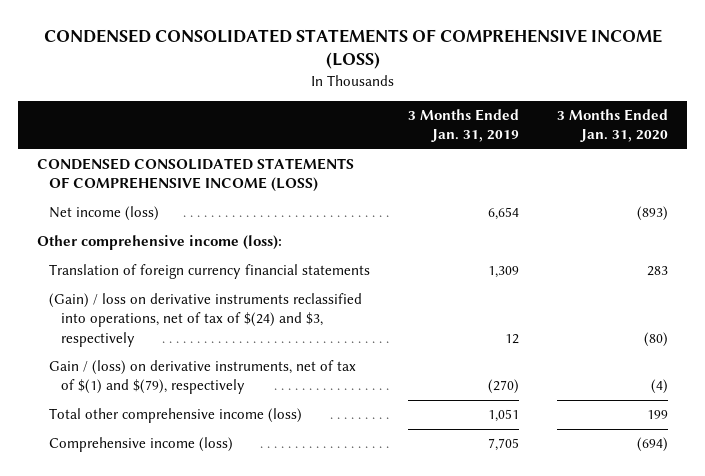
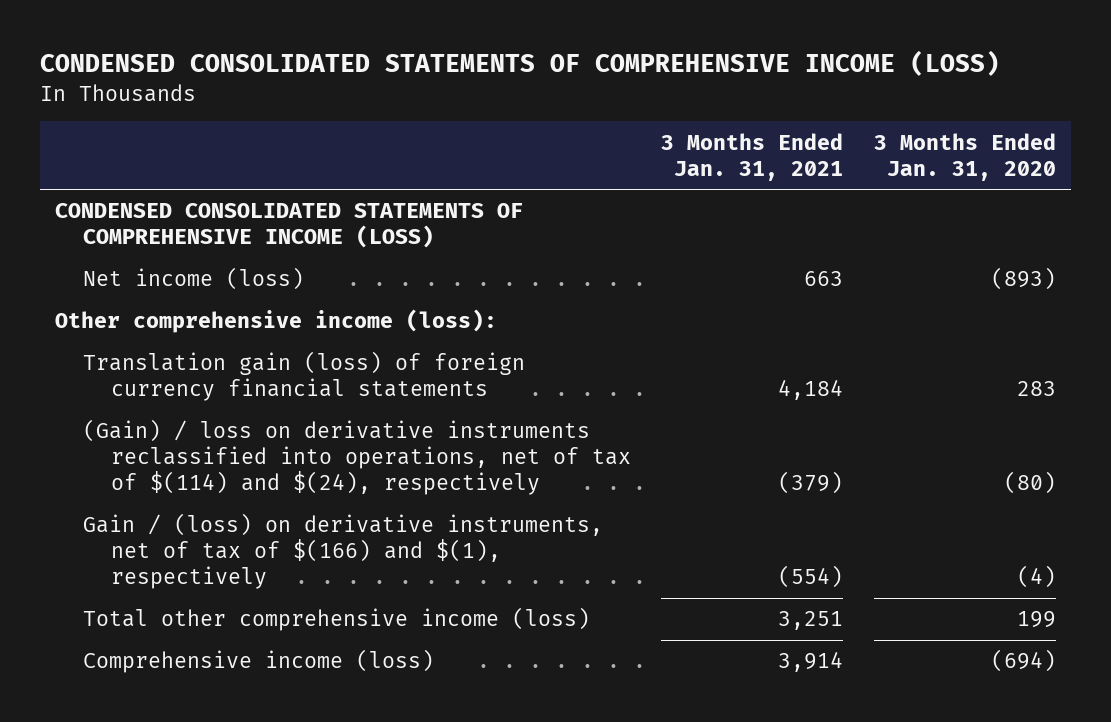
- | 3 Months Ended Jan. 31, 2019 | 3 Months Ended Jan. 31, 2020
+ | 3 Months Ended Jan. 31, 2021 | 3 Months Ended Jan. 31, 2020
- Translation of foreign currency financial statements | 1,309 | 283
- (Gain) / loss on derivative instruments reclassified into operations, net of tax of $(24) and $3, respectively | 12 | (80)
- Gain / (loss) on derivative instruments, net of tax of $(1) and $(79), respectively | (270) | (4)
+ Translation gain (loss) of foreign currency financial statements | 4,184 | 283
+ (Gain) / loss on derivative instruments reclassified into operations, net of tax of $(114) and $(24), respectively | (379) | (80)
+ Gain / (loss) on derivative instruments, net of tax of $(166) and $(1), respectively | (554) | (4)

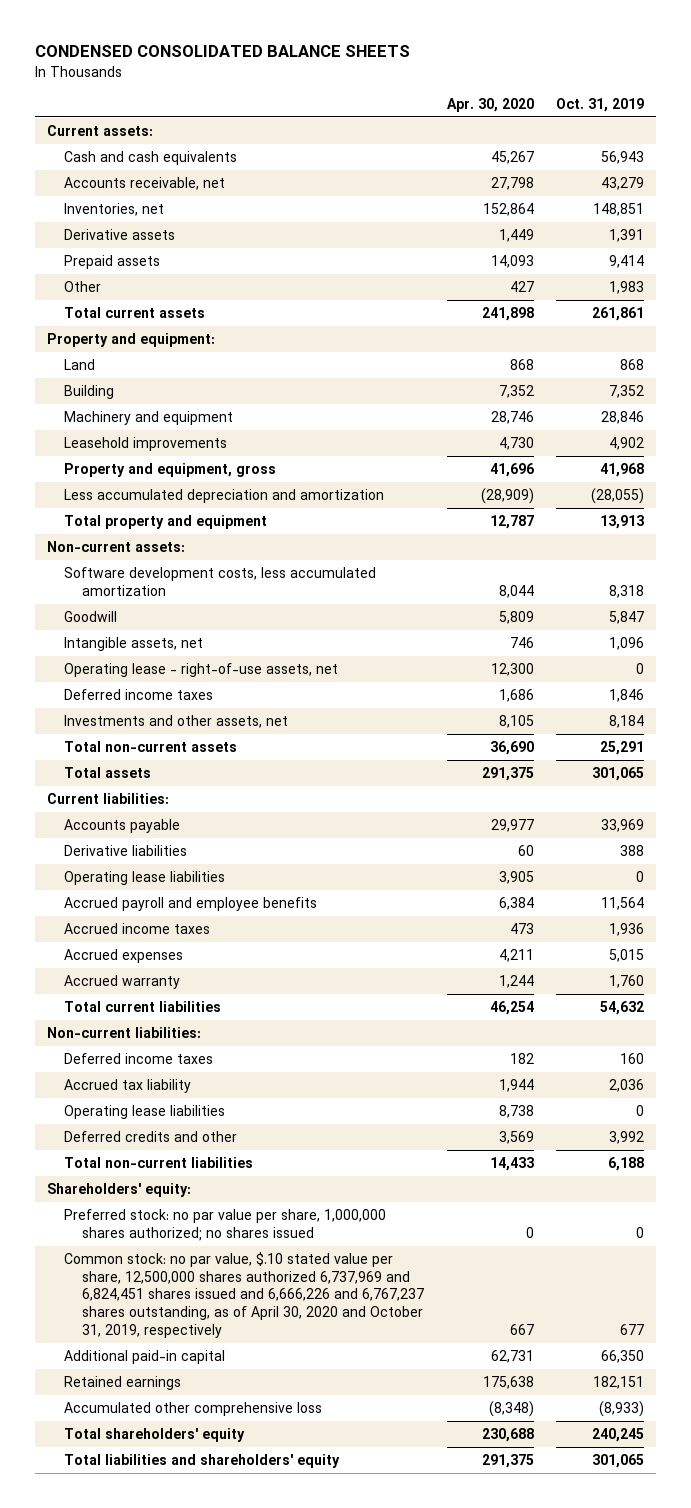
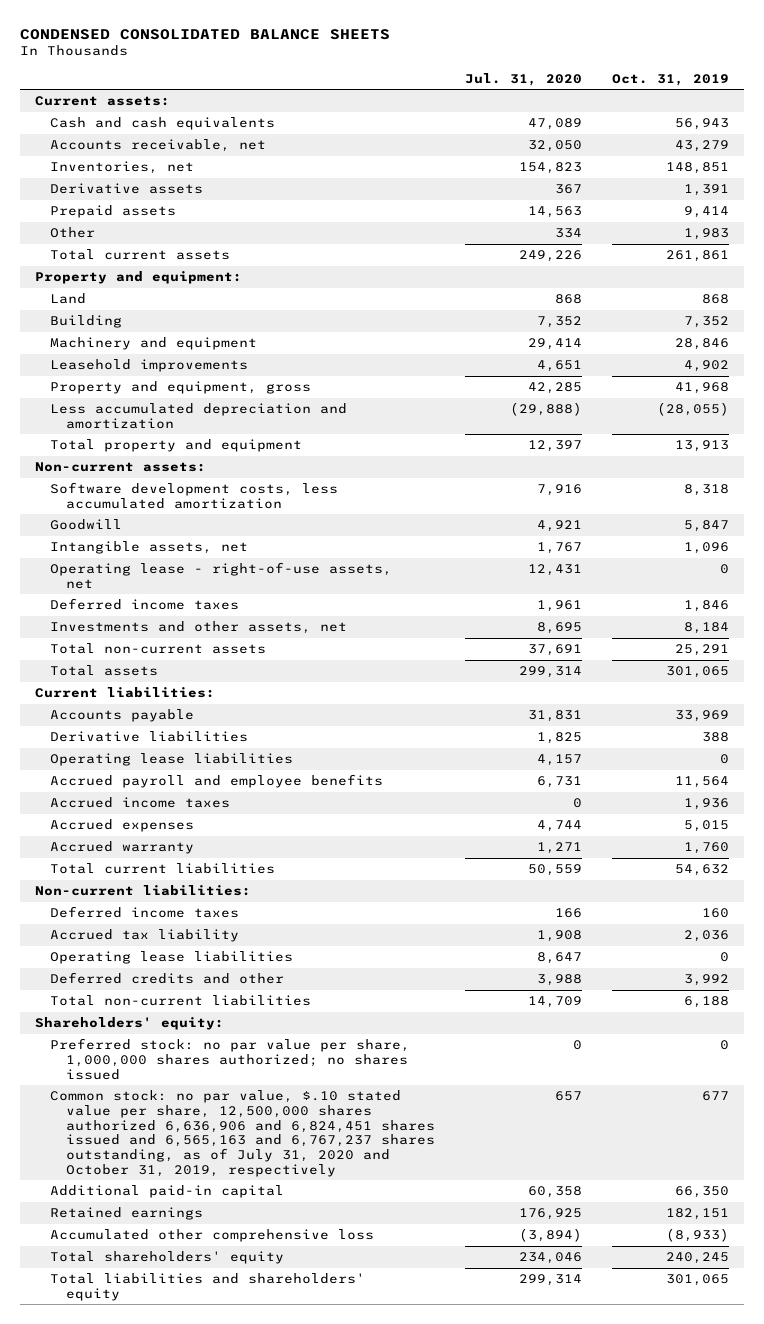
- | Apr. 30, 2020 | Oct. 31, 2019
+ | Jul. 31, 2020 | Oct. 31, 2019
- Common stock: no par value, $.10 stated value per share, 12,500,000 shares authorized 6,737,969 and 6,824,451 shares issued and 6,666,226 and 6,767,237 shares outstanding, as of April 30, 2020 and October 31, 2019, respectively | 667 | 677
+ Common stock: no par value, $.10 stated value per share, 12,500,000 shares authorized 6,636,906 and 6,824,451 shares issued and 6,565,163 and 6,767,237 shares outstanding, as of July 31, 2020 and October 31, 2019, respectively | 657 | 677

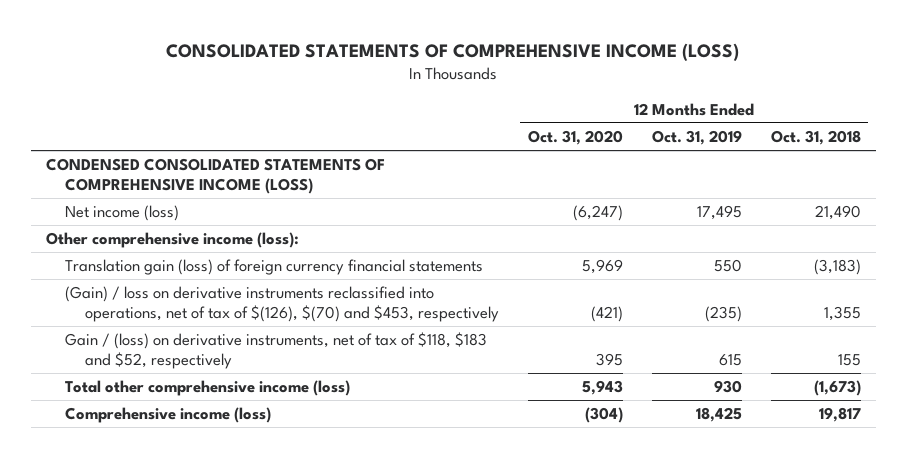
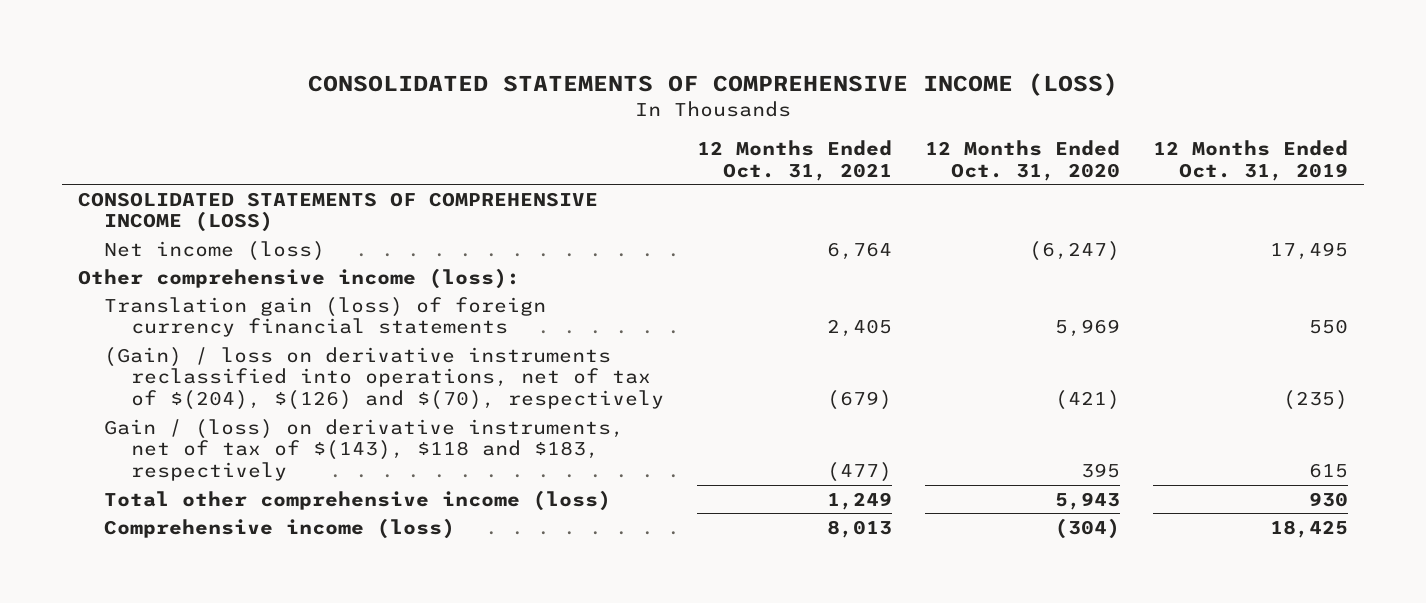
- | 12 Months Ended Oct. 31, 2020 | 12 Months Ended Oct. 31, 2019 | 12 Months Ended Oct. 31, 2018
+ | 12 Months Ended Oct. 31, 2021 | 12 Months Ended Oct. 31, 2020 | 12 Months Ended Oct. 31, 2019
- CONDENSED CONSOLIDATED STATEMENTS OF COMPREHENSIVE INCOME (LOSS)
+ CONSOLIDATED STATEMENTS OF COMPREHENSIVE INCOME (LOSS)
- (Gain) / loss on derivative instruments reclassified into operations, net of tax of $(126), $(70) and $453, respectively | (421) | (235) | 1,355
- Gain / (loss) on derivative instruments, net of tax of $118, $183 and $52, respectively | 395 | 615 | 155
+ (Gain) / loss on derivative instruments reclassified into operations, net of tax of $(204), $(126) and $(70), respectively | (679) | (421) | (235)
+ Gain / (loss) on derivative instruments, net of tax of $(143), $118 and $183, respectively | (477) | 395 | 615

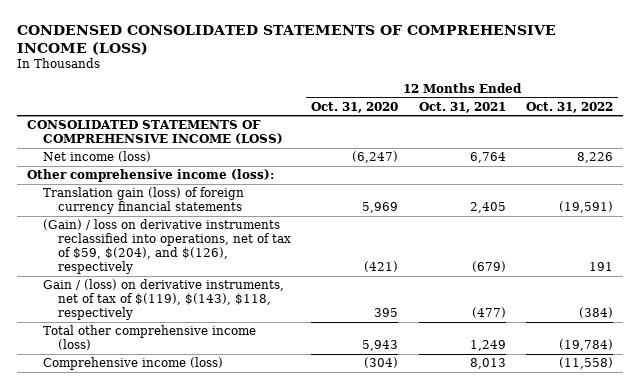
- CONSOLIDATED STATEMENTS OF COMPREHENSIVE INCOME (LOSS)
+ CONDENSED CONSOLIDATED STATEMENTS OF COMPREHENSIVE INCOME (LOSS)
- | 12 Months Ended Oct. 31, 2021 | 12 Months Ended Oct. 31, 2020 | 12 Months Ended Oct. 31, 2019
+ | 12 Months Ended Oct. 31, 2020 | 12 Months Ended Oct. 31, 2021 | 12 Months Ended Oct. 31, 2022
- (Gain) / loss on derivative instruments reclassified into operations, net of tax of $(204), $(126) and $(70), respectively | (679) | (421) | (235)
- Gain / (loss) on derivative instruments, net of tax of $(143), $118 and $183, respectively | (477) | 395 | 615
+ (Gain) / loss on derivative instruments reclassified into operations, net of tax of $59, $(204), and $(126), respectively | (421) | (679) | 191
+ Gain / (loss) on derivative instruments, net of tax of $(119), $(143), $118, respectively | 395 | (477) | (384)

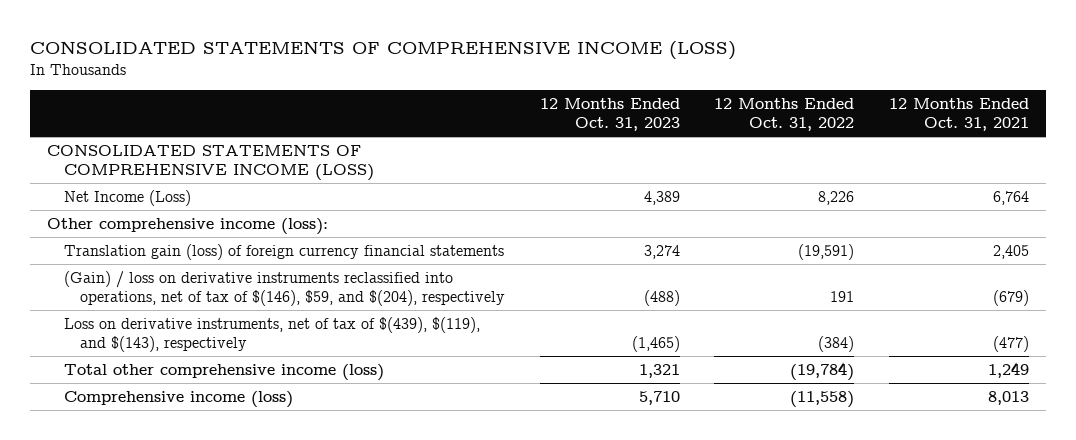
- CONDENSED CONSOLIDATED STATEMENTS OF COMPREHENSIVE INCOME (LOSS)
+ CONSOLIDATED STATEMENTS OF COMPREHENSIVE INCOME (LOSS)
- | 12 Months Ended Oct. 31, 2020 | 12 Months Ended Oct. 31, 2021 | 12 Months Ended Oct. 31, 2022
+ | 12 Months Ended Oct. 31, 2023 | 12 Months Ended Oct. 31, 2022 | 12 Months Ended Oct. 31, 2021
- Net income (loss) | (6,247) | 6,764 | 8,226
+ Net Income (Loss) | 4,389 | 8,226 | 6,764
- (Gain) / loss on derivative instruments reclassified into operations, net of tax of $59, $(204), and $(126), respectively | (421) | (679) | 191
- Gain / (loss) on derivative instruments, net of tax of $(119), $(143), $118, respectively | 395 | (477) | (384)
+ (Gain) / loss on derivative instruments reclassified into operations, net of tax of $(146), $59, and $(204), respectively | (488) | 191 | (679)
+ Loss on derivative instruments, net of tax of $(439), $(119), and $(143), respectively | (1,465) | (384) | (477)

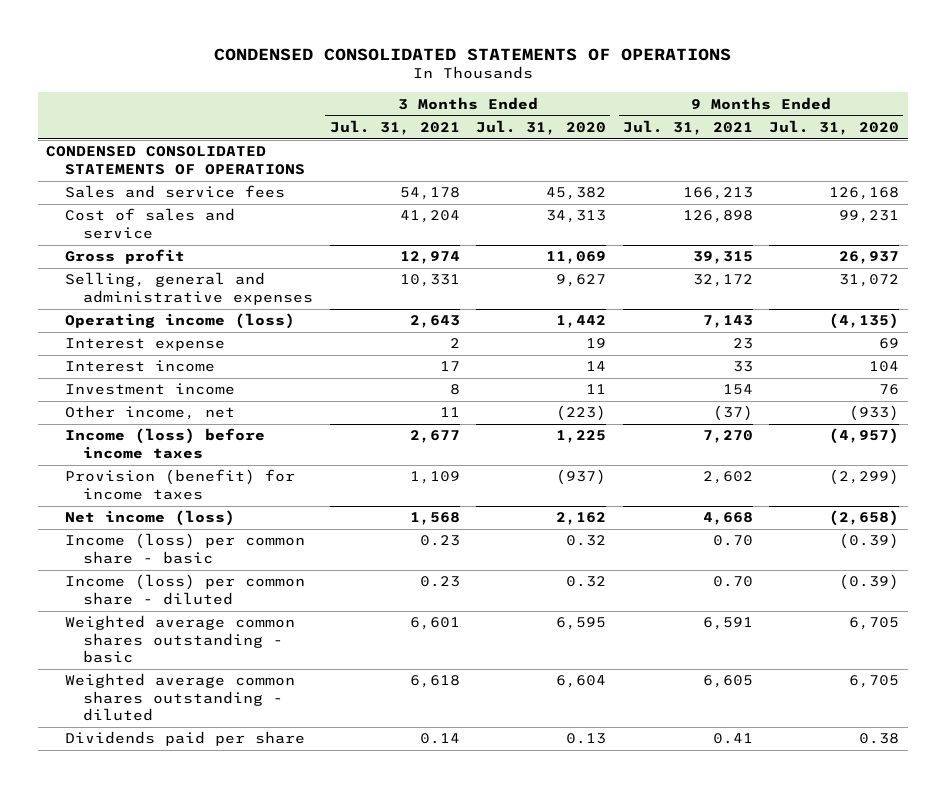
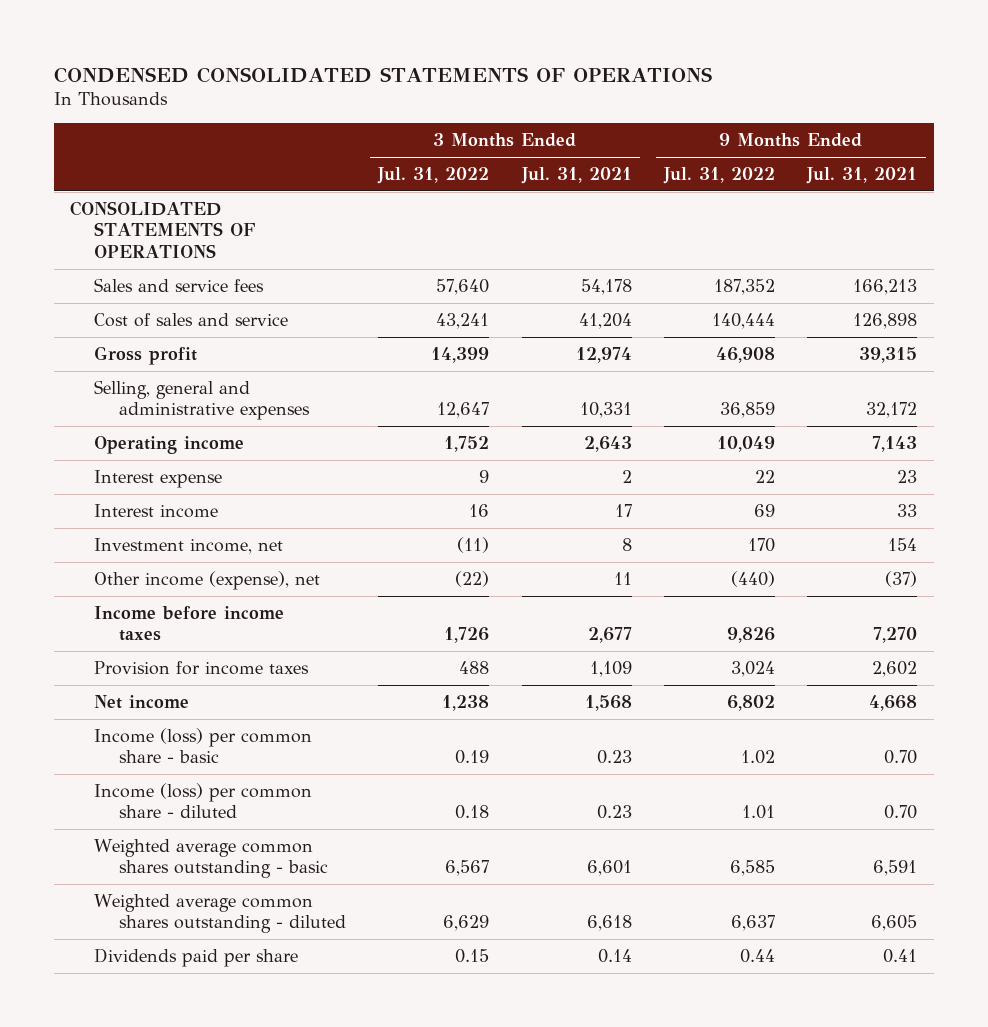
- | 3 Months Ended Jul. 31, 2021 | 3 Months Ended Jul. 31, 2020 | 9 Months Ended Jul. 31, 2021 | 9 Months Ended Jul. 31, 2020
+ | 3 Months Ended Jul. 31, 2022 | 3 Months Ended Jul. 31, 2021 | 9 Months Ended Jul. 31, 2022 | 9 Months Ended Jul. 31, 2021
- CONDENSED CONSOLIDATED STATEMENTS OF OPERATIONS
+ CONSOLIDATED STATEMENTS OF OPERATIONS
- Operating income (loss) | 2,643 | 1,442 | 7,143 | (4,135)
+ Operating income | 1,752 | 2,643 | 10,049 | 7,143
- Investment income | 8 | 11 | 154 | 76
- Other income, net | 11 | (223) | (37) | (933)
- Income (loss) before income taxes | 2,677 | 1,225 | 7,270 | (4,957)
- Provision (benefit) for income taxes | 1,109 | (937) | 2,602 | (2,299)
- Net income (loss) | 1,568 | 2,162 | 4,668 | (2,658)
+ Investment income, net | (11) | 8 | 170 | 154
+ Other income (expense), net | (22) | 11 | (440) | (37)
+ Income before income taxes | 1,726 | 2,677 | 9,826 | 7,270
+ Provision for income taxes | 488 | 1,109 | 3,024 | 2,602
+ Net income | 1,238 | 1,568 | 6,802 | 4,668

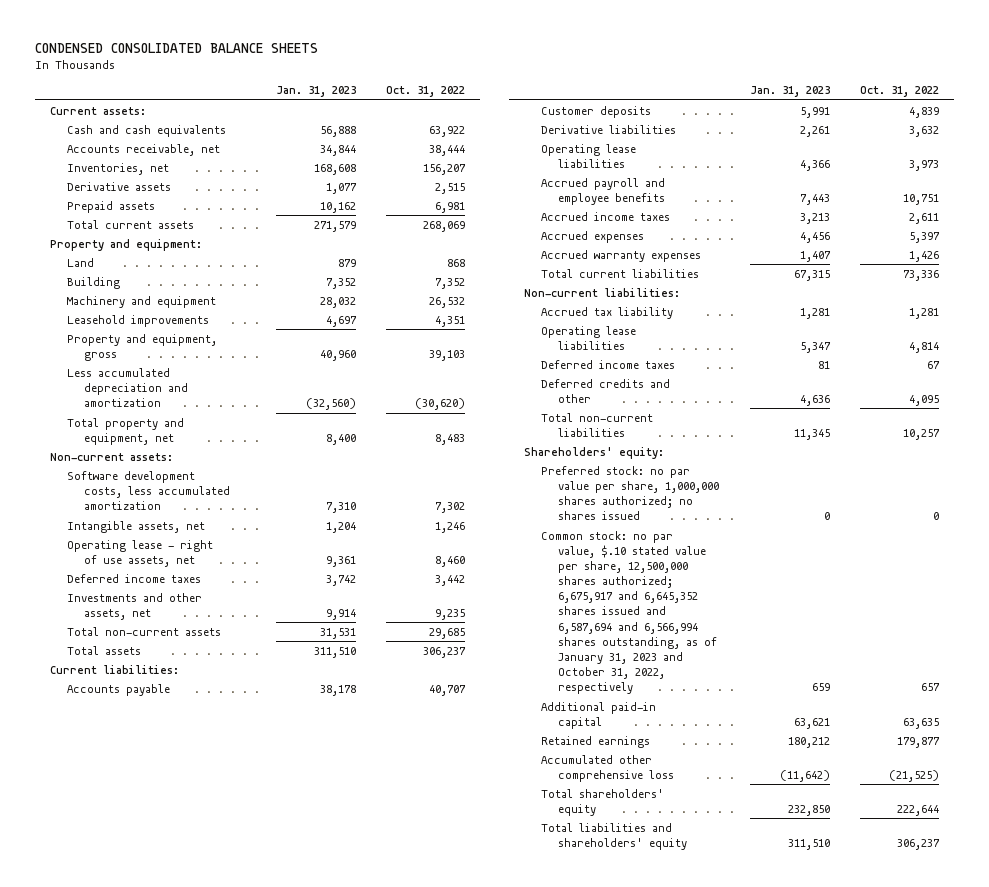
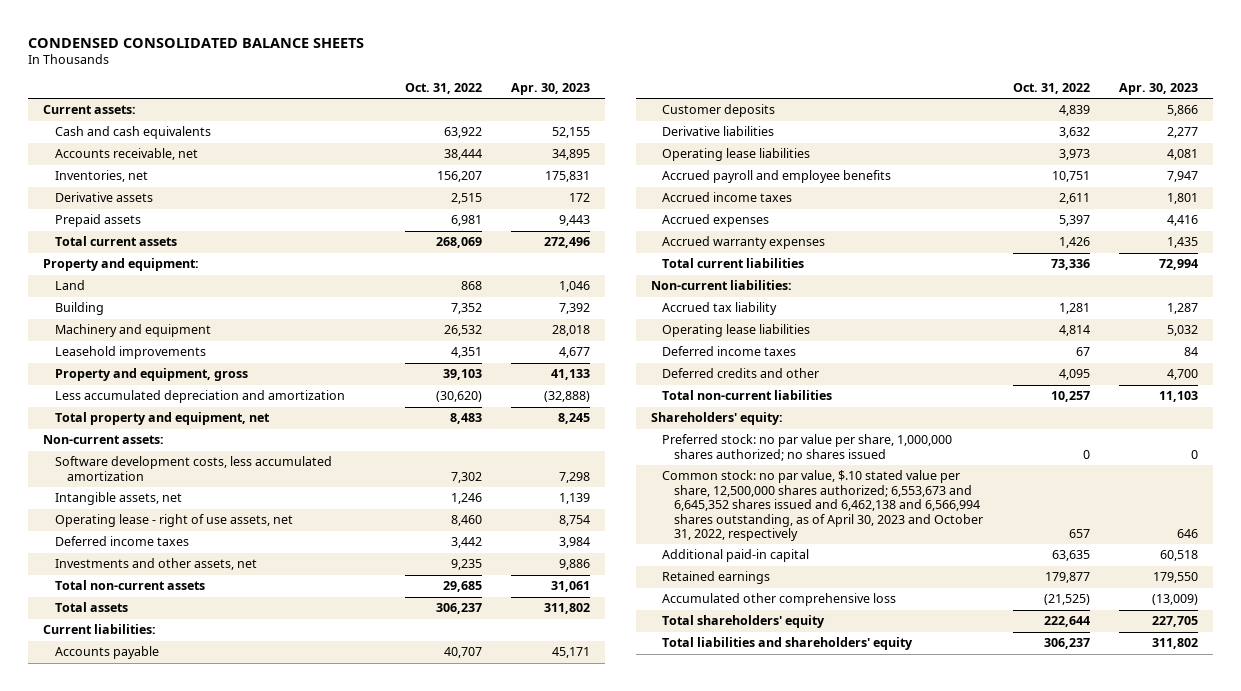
- | Jan. 31, 2023 | Oct. 31, 2022
+ | Oct. 31, 2022 | Apr. 30, 2023
- Common stock: no par value, $.10 stated value per share, 12,500,000 shares authorized; 6,675,917 and 6,645,352 shares issued and 6,587,694 and 6,566,994 shares outstanding, as of January 31, 2023 and October 31, 2022, respectively | 659 | 657
+ Common stock: no par value, $.10 stated value per share, 12,500,000 shares authorized; 6,553,673 and 6,645,352 shares issued and 6,462,138 and 6,566,994 shares outstanding, as of April 30, 2023 and October 31, 2022, respectively | 657 | 646

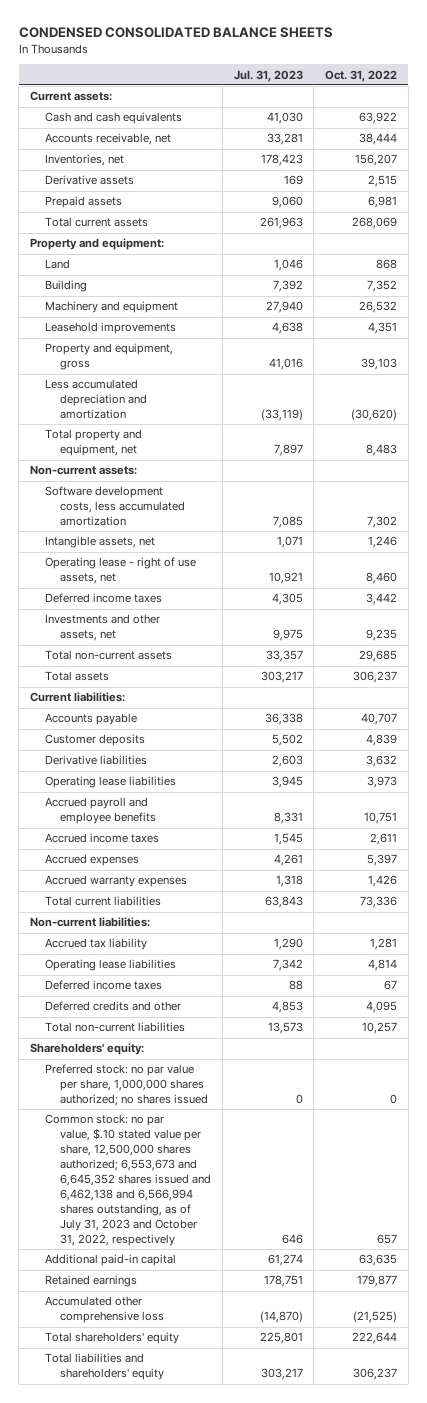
- | Oct. 31, 2022 | Apr. 30, 2023
+ | Jul. 31, 2023 | Oct. 31, 2022
- Common stock: no par value, $.10 stated value per share, 12,500,000 shares authorized; 6,553,673 and 6,645,352 shares issued and 6,462,138 and 6,566,994 shares outstanding, as of April 30, 2023 and October 31, 2022, respectively | 657 | 646
+ Common stock: no par value, $.10 stated value per share, 12,500,000 shares authorized; 6,553,673 and 6,645,352 shares issued and 6,462,138 and 6,566,994 shares outstanding, as of July 31, 2023 and October 31, 2022, respectively | 646 | 657

